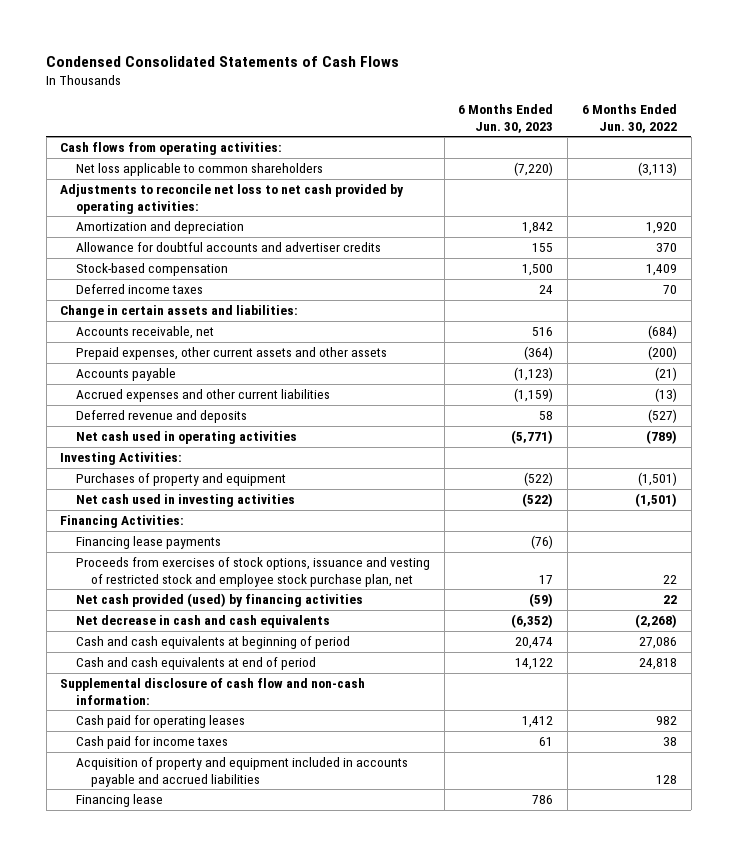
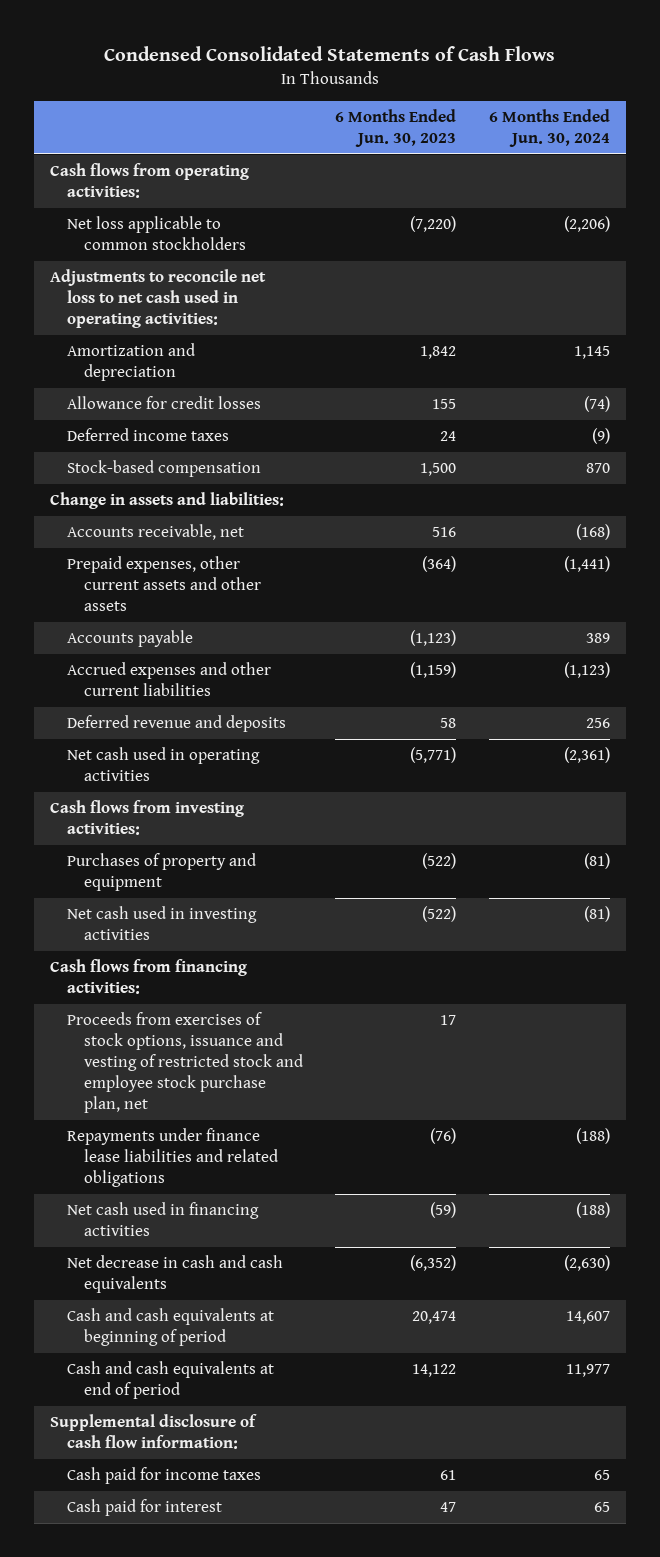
- | 6 Months Ended Jun. 30, 2023 | 6 Months Ended Jun. 30, 2022
+ | 6 Months Ended Jun. 30, 2023 | 6 Months Ended Jun. 30, 2024
- Net loss applicable to common shareholders | (7,220) | (3,113)
- Adjustments to reconcile net loss to net cash provided by operating activities:
+ Net loss applicable to common stockholders | (7,220) | (2,206)
+ Adjustments to reconcile net loss to net cash used in operating activities:
- Allowance for doubtful accounts and advertiser credits | 155 | 370
+ Allowance for credit losses | 155 | (74)
- Change in certain assets and liabilities:
moved down: Stock-based compensation | 1,500 | 870
+ Change in assets and liabilities:
- Investing Activities:
+ Cash flows from investing activities:
- Financing Activities:
- Financing lease payments | (76) |
+ Cash flows from financing activities:
- Net cash provided (used) by financing activities | (59) | 22
+ Repayments under finance lease liabilities and related obligations | (76) | (188)
+ Net cash used in financing activities | (59) | (188)
- Supplemental disclosure of cash flow and non-cash information:
- Cash paid for operating leases | 1,412 | 982
+ Supplemental disclosure of cash flow information:
- Acquisition of property and equipment included in accounts payable and accrued liabilities | | 128
- Financing lease | 786 |
+ Cash paid for interest | 47 | 65

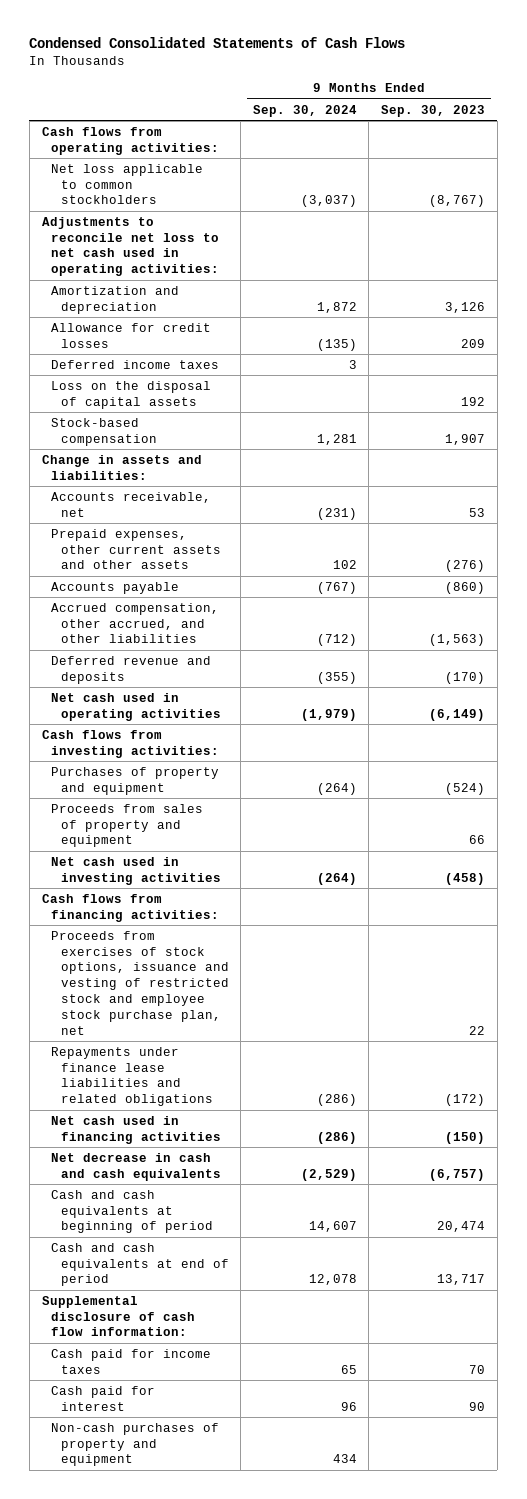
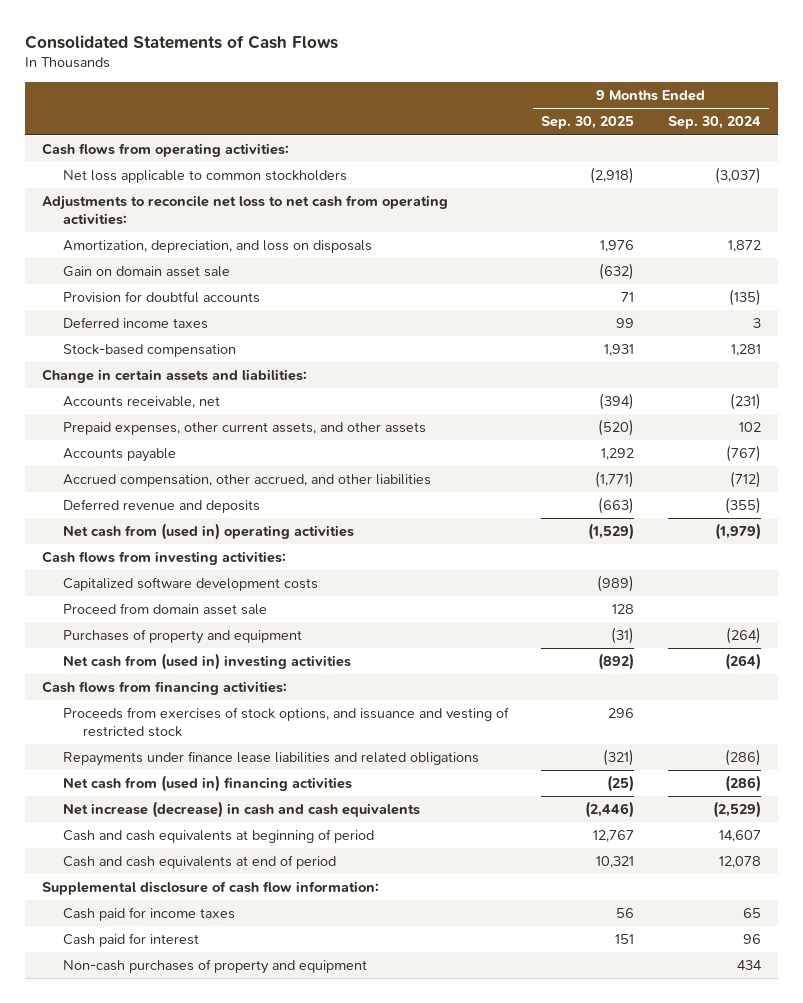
- Condensed Consolidated Statements of Cash Flows
+ Consolidated Statements of Cash Flows
- | 9 Months Ended Sep. 30, 2024 | 9 Months Ended Sep. 30, 2023
+ | 9 Months Ended Sep. 30, 2025 | 9 Months Ended Sep. 30, 2024
- Adjustments to reconcile net loss to net cash used in operating activities:
- Amortization and depreciation | 1,872 | 3,126
- Allowance for credit losses | (135) | 209
+ Adjustments to reconcile net loss to net cash from operating activities:
+ Amortization, depreciation, and loss on disposals | 1,976 | 1,872
+ Gain on domain asset sale | (632) |
+ Provision for doubtful accounts | 71 | (135)
- Loss on the disposal of capital assets | | 192
- Change in assets and liabilities:
+ Change in certain assets and liabilities:
- Prepaid expenses, other current assets and other assets | 102 | (276)
+ Prepaid expenses, other current assets, and other assets | (520) | 102
- Net cash used in operating activities | (1,979) | (6,149)
+ Net cash from (used in) operating activities | (1,529) | (1,979)
+ Capitalized software development costs | (989) |
+ Proceed from domain asset sale | 128 |
- Proceeds from sales of property and equipment | | 66
- Net cash used in investing activities | (264) | (458)
+ Net cash from (used in) investing activities | (892) | (264)
- Proceeds from exercises of stock options, issuance and vesting of restricted stock and employee stock purchase plan, net | | 22
+ Proceeds from exercises of stock options, and issuance and vesting of restricted stock | 296 |
- Net cash used in financing activities | (286) | (150)
- Net decrease in cash and cash equivalents | (2,529) | (6,757)
+ Net cash from (used in) financing activities | (25) | (286)
+ Net increase (decrease) in cash and cash equivalents | (2,446) | (2,529)

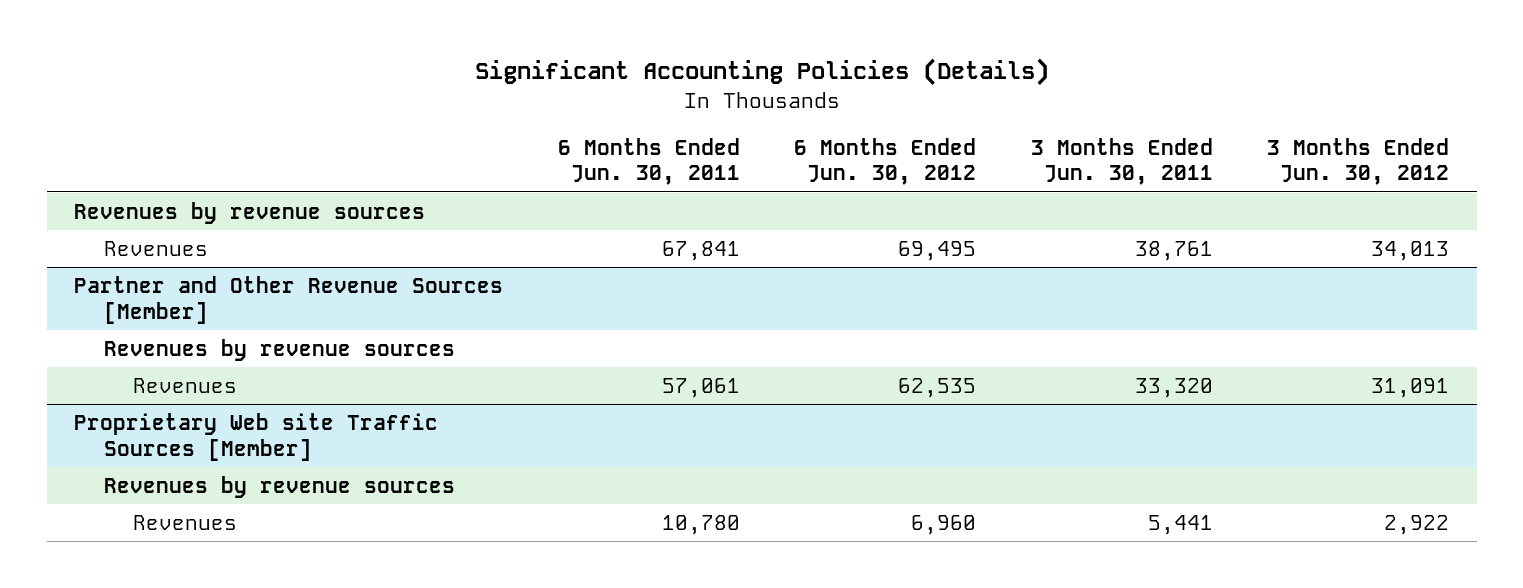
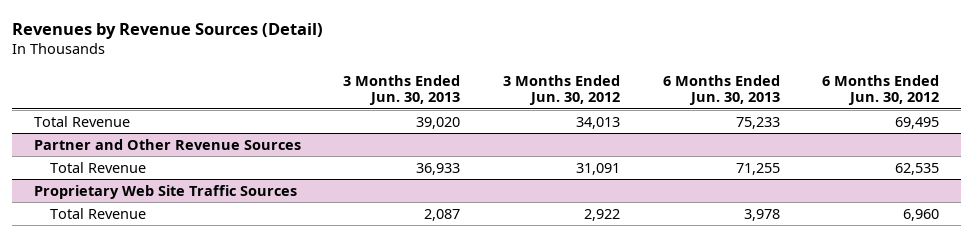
- Significant Accounting Policies (Details)
+ Revenues by Revenue Sources (Detail)
- | 6 Months Ended Jun. 30, 2011 | 6 Months Ended Jun. 30, 2012 | 3 Months Ended Jun. 30, 2011 | 3 Months Ended Jun. 30, 2012
+ | 3 Months Ended Jun. 30, 2013 | 3 Months Ended Jun. 30, 2012 | 6 Months Ended Jun. 30, 2013 | 6 Months Ended Jun. 30, 2012
- Revenues by revenue sources
- Revenues | 67,841 | 69,495 | 38,761 | 34,013
- Partner and Other Revenue Sources [Member]
- Revenues by revenue sources
- Revenues | 57,061 | 62,535 | 33,320 | 31,091
- Proprietary Web site Traffic Sources [Member]
- Revenues by revenue sources
- Revenues | 10,780 | 6,960 | 5,441 | 2,922
+ Total Revenue | 39,020 | 34,013 | 75,233 | 69,495
+ Partner and Other Revenue Sources
+ Total Revenue | 36,933 | 31,091 | 71,255 | 62,535
+ Proprietary Web Site Traffic Sources
+ Total Revenue | 2,087 | 2,922 | 3,978 | 6,960

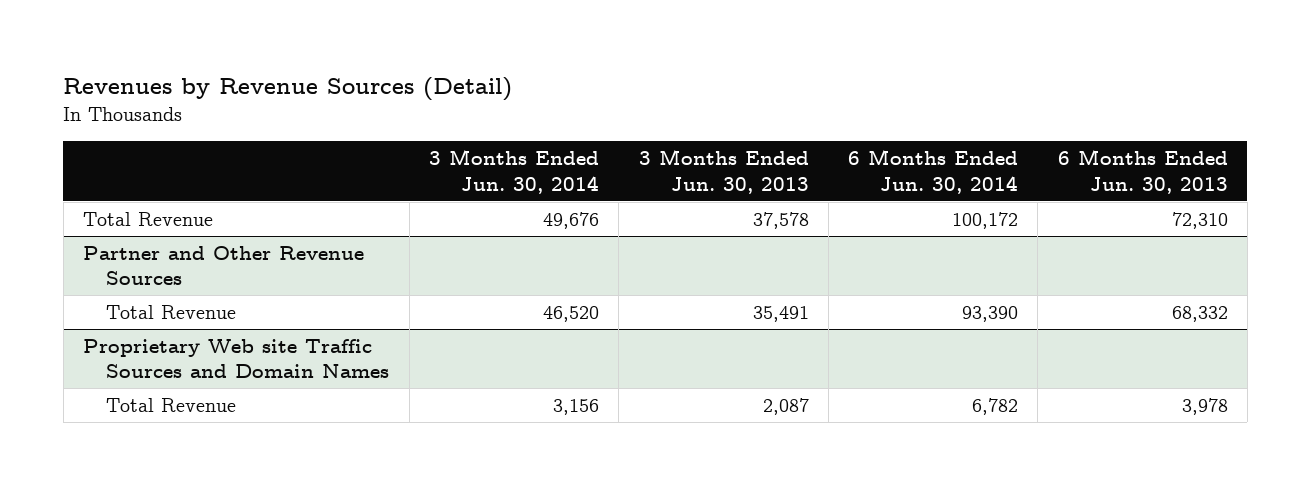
- | 3 Months Ended Jun. 30, 2013 | 3 Months Ended Jun. 30, 2012 | 6 Months Ended Jun. 30, 2013 | 6 Months Ended Jun. 30, 2012
+ | 3 Months Ended Jun. 30, 2014 | 3 Months Ended Jun. 30, 2013 | 6 Months Ended Jun. 30, 2014 | 6 Months Ended Jun. 30, 2013
- Total Revenue | 39,020 | 34,013 | 75,233 | 69,495
+ Total Revenue | 49,676 | 37,578 | 100,172 | 72,310
@ Partner and Other Revenue Sources
- Total Revenue | 36,933 | 31,091 | 71,255 | 62,535
- Proprietary Web Site Traffic Sources
@ Partner and Other Revenue Sources
+ Total Revenue | 46,520 | 35,491 | 93,390 | 68,332
+ Proprietary Web site Traffic Sources and Domain Names

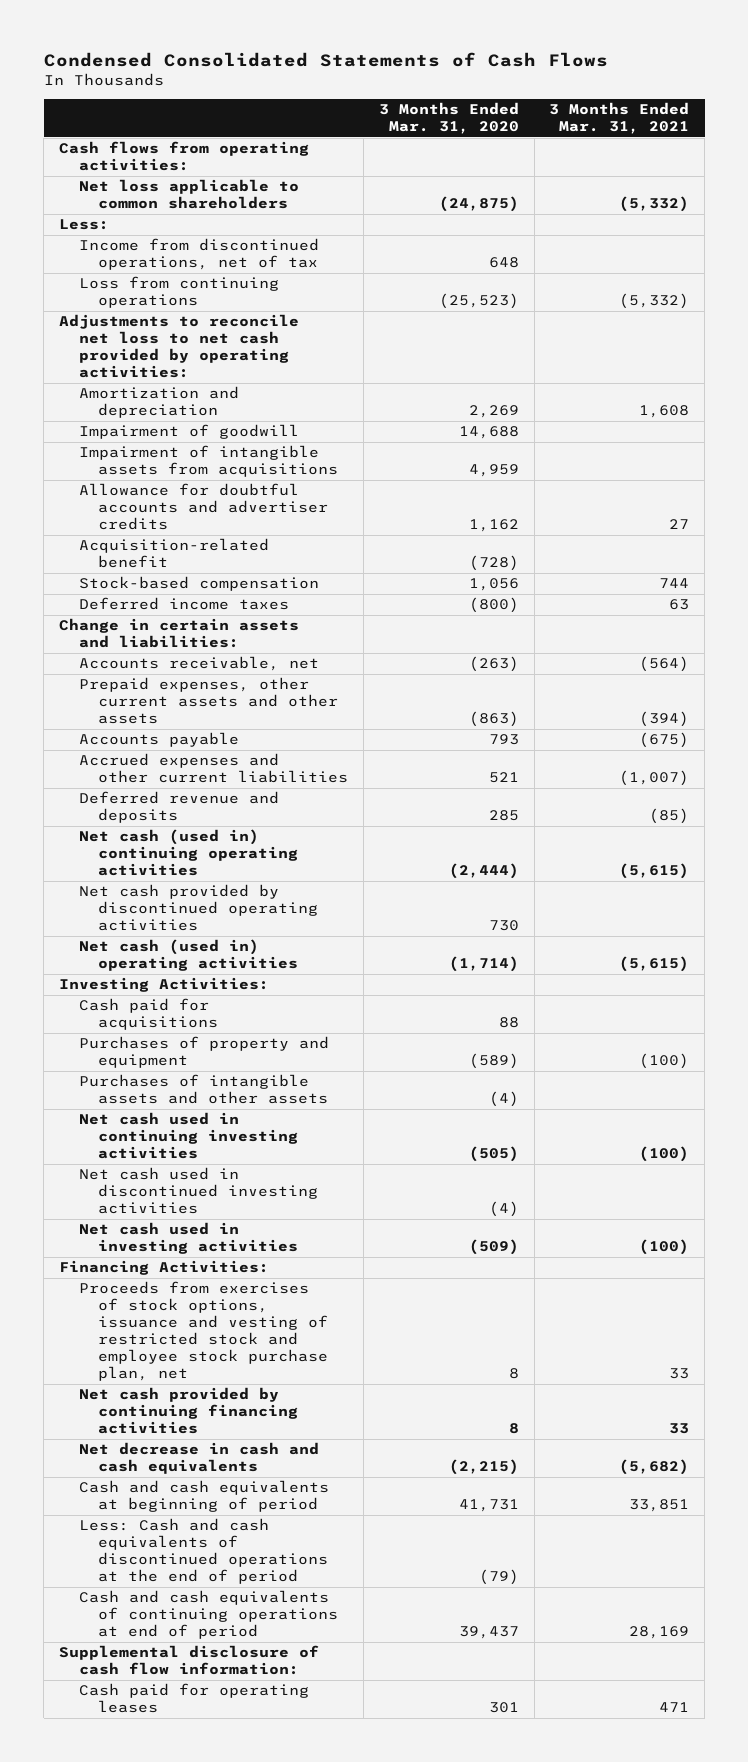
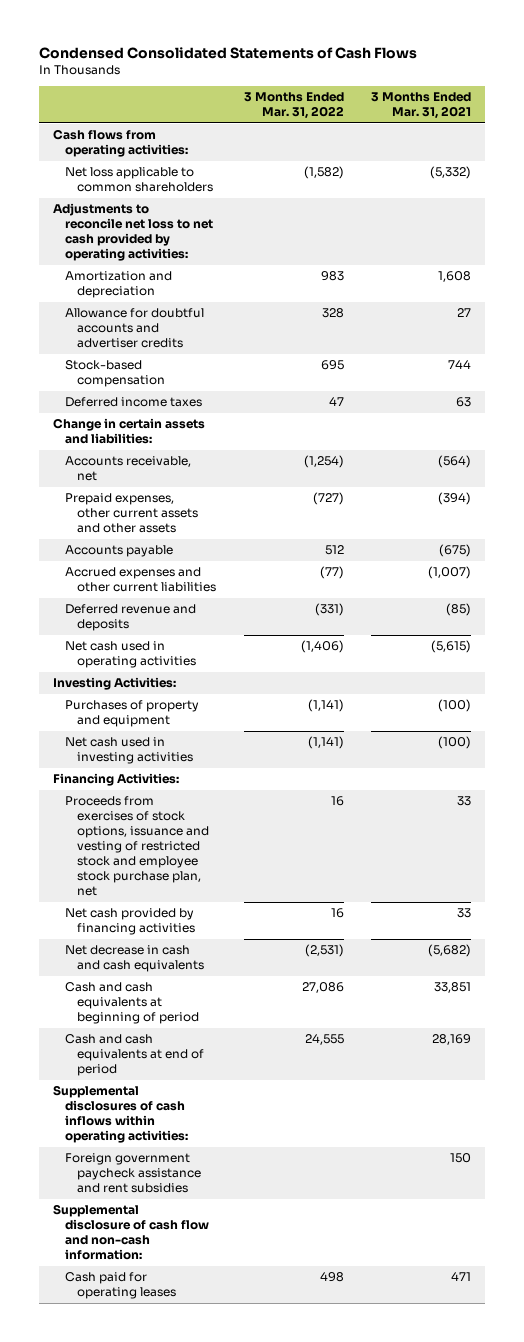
- | 3 Months Ended Mar. 31, 2020 | 3 Months Ended Mar. 31, 2021
+ | 3 Months Ended Mar. 31, 2022 | 3 Months Ended Mar. 31, 2021
- Less:
- Income from discontinued operations, net of tax | 648 |
- Loss from continuing operations | (25,523) | (5,332)
- Impairment of goodwill | 14,688 |
- Impairment of intangible assets from acquisitions | 4,959 |
- Acquisition-related benefit | (728) |
- Net cash (used in) continuing operating activities | (2,444) | (5,615)
- Net cash provided by discontinued operating activities | 730 |
- Net cash (used in) operating activities | (1,714) | (5,615)
+ Net cash used in operating activities | (1,406) | (5,615)
- Cash paid for acquisitions | 88 |
- Purchases of intangible assets and other assets | (4) |
- Net cash used in continuing investing activities | (505) | (100)
- Net cash used in discontinued investing activities | (4) |
- Net cash provided by continuing financing activities | 8 | 33
+ Net cash provided by financing activities | 16 | 33
- Less: Cash and cash equivalents of discontinued operations at the end of period | (79) |
- Cash and cash equivalents of continuing operations at end of period | 39,437 | 28,169
- Supplemental disclosure of cash flow information:
+ Cash and cash equivalents at end of period | 24,555 | 28,169
+ Supplemental disclosures of cash inflows within operating activities:
+ Foreign government paycheck assistance and rent subsidies | | 150
+ Supplemental disclosure of cash flow and non-cash information:

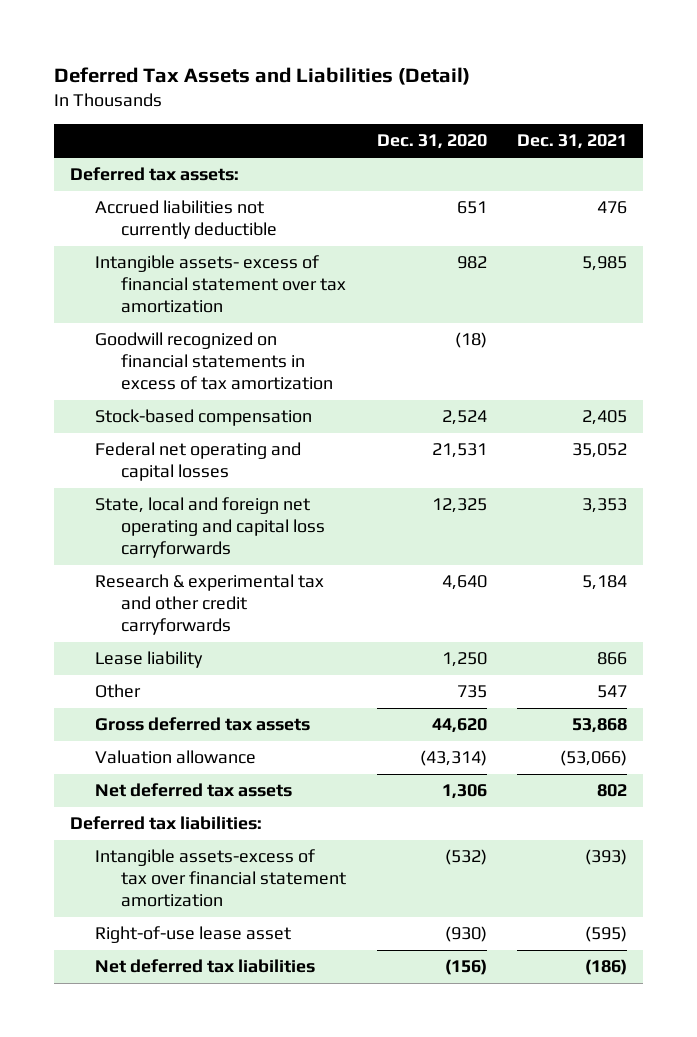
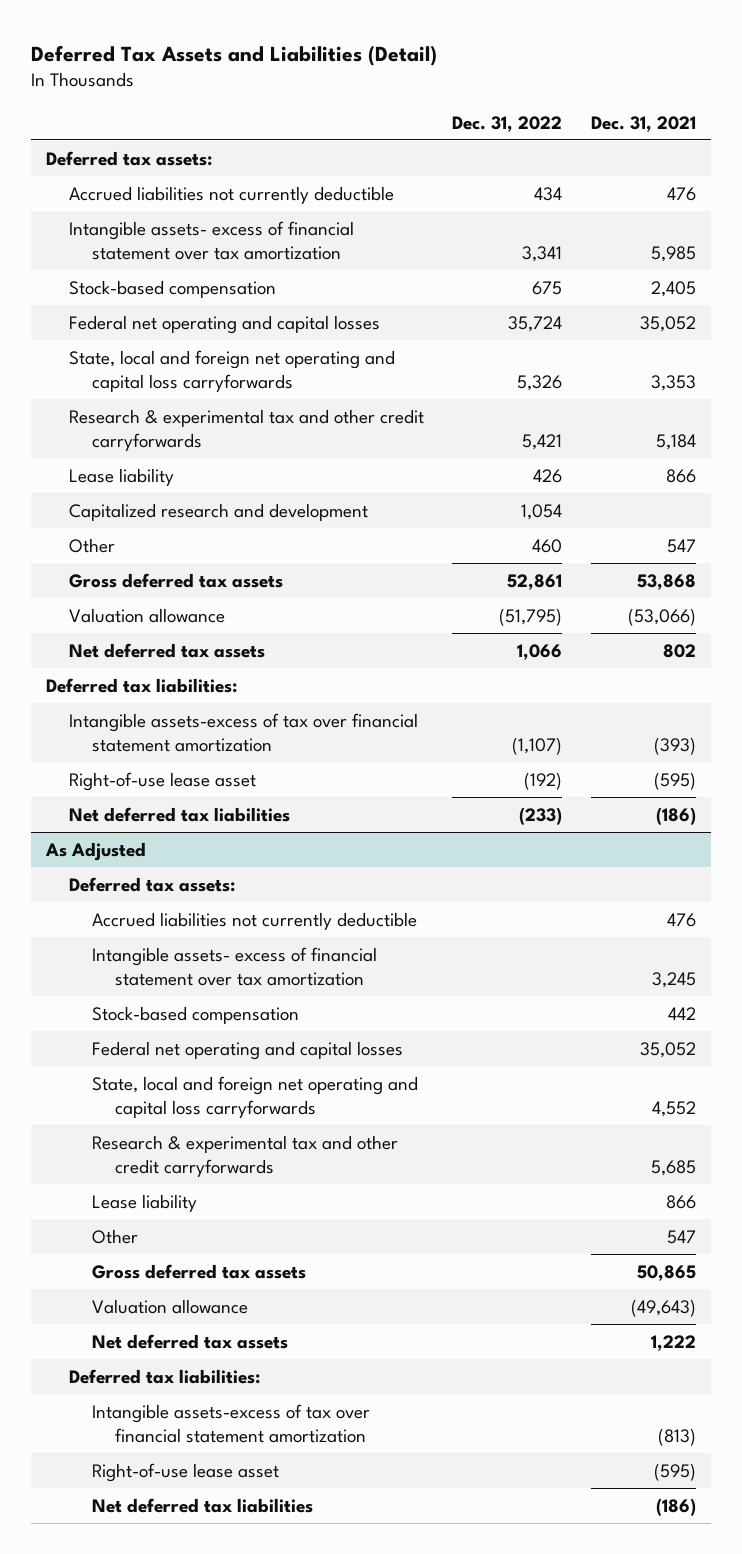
- | Dec. 31, 2020 | Dec. 31, 2021
+ | Dec. 31, 2022 | Dec. 31, 2021
- Goodwill recognized on financial statements in excess of tax amortization | (18) |
+ Capitalized research and development | 1,054 |
+ As Adjusted
+ Deferred tax assets:
+ Accrued liabilities not currently deductible | | 476
+ Intangible assets- excess of financial statement over tax amortization | | 3,245
+ Stock-based compensation | | 442
+ Federal net operating and capital losses | | 35,052
+ State, local and foreign net operating and capital loss carryforwards | | 4,552
+ Research & experimental tax and other credit carryforwards | | 5,685
+ Lease liability | | 866
+ Other | | 547
+ Gross deferred tax assets | | 50,865
+ Valuation allowance | | (49,643)
+ Net deferred tax assets | | 1,222
+ Deferred tax liabilities:
+ Intangible assets-excess of tax over financial statement amortization | | (813)
+ Right-of-use lease asset | | (595)
+ Net deferred tax liabilities | | (186)

